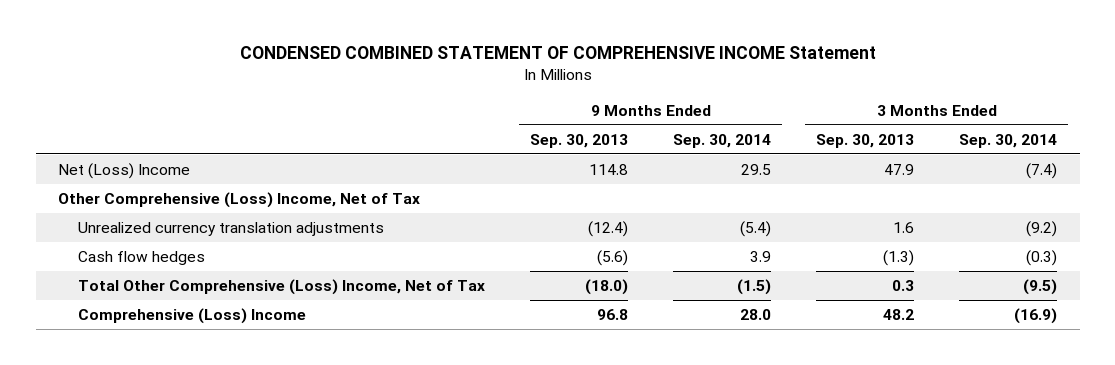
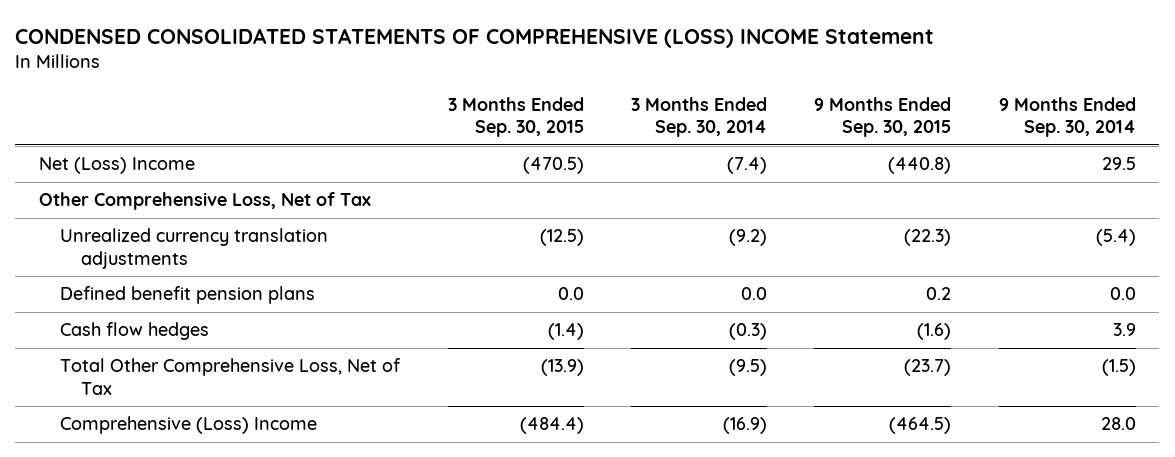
- CONDENSED COMBINED STATEMENT OF COMPREHENSIVE INCOME Statement
+ CONDENSED CONSOLIDATED STATEMENTS OF COMPREHENSIVE (LOSS) INCOME Statement
- | 9 Months Ended Sep. 30, 2013 | 9 Months Ended Sep. 30, 2014 | 3 Months Ended Sep. 30, 2013 | 3 Months Ended Sep. 30, 2014
+ | 3 Months Ended Sep. 30, 2015 | 3 Months Ended Sep. 30, 2014 | 9 Months Ended Sep. 30, 2015 | 9 Months Ended Sep. 30, 2014
- Other Comprehensive (Loss) Income, Net of Tax
+ Other Comprehensive Loss, Net of Tax
+ Defined benefit pension plans | 0.0 | 0.0 | 0.2 | 0.0
- Total Other Comprehensive (Loss) Income, Net of Tax | (18.0) | (1.5) | 0.3 | (9.5)
+ Total Other Comprehensive Loss, Net of Tax | (13.9) | (9.5) | (23.7) | (1.5)

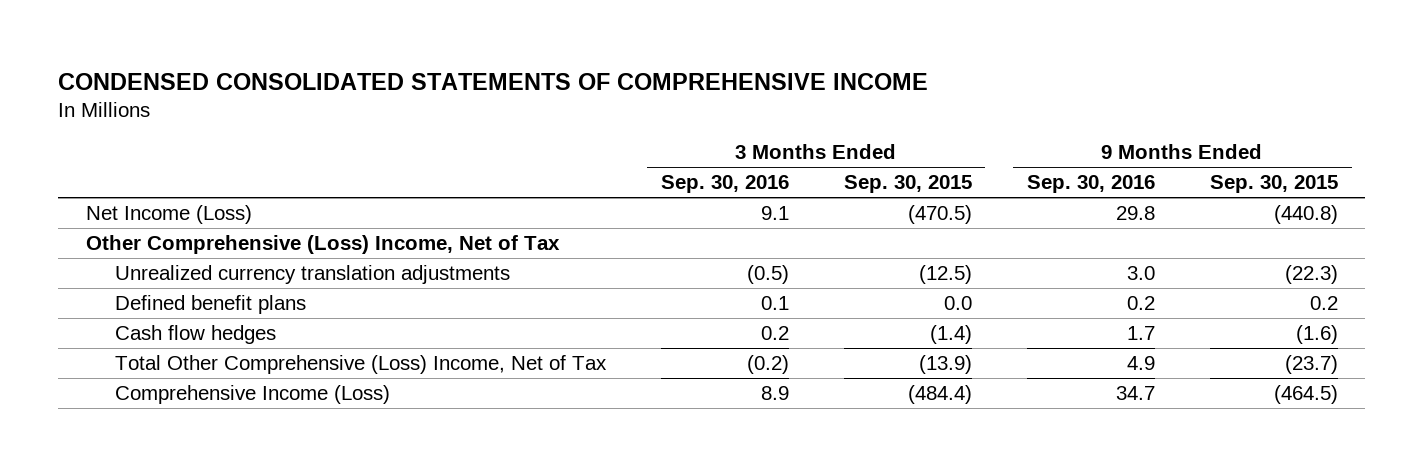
- CONDENSED CONSOLIDATED STATEMENTS OF COMPREHENSIVE (LOSS) INCOME Statement
+ CONDENSED CONSOLIDATED STATEMENTS OF COMPREHENSIVE INCOME
- | 3 Months Ended Sep. 30, 2015 | 3 Months Ended Sep. 30, 2014 | 9 Months Ended Sep. 30, 2015 | 9 Months Ended Sep. 30, 2014
+ | 3 Months Ended Sep. 30, 2016 | 3 Months Ended Sep. 30, 2015 | 9 Months Ended Sep. 30, 2016 | 9 Months Ended Sep. 30, 2015
- Net (Loss) Income | (470.5) | (7.4) | (440.8) | 29.5
- Other Comprehensive Loss, Net of Tax
+ Net Income (Loss) | 9.1 | (470.5) | 29.8 | (440.8)
+ Other Comprehensive (Loss) Income, Net of Tax
- Defined benefit pension plans | 0.0 | 0.0 | 0.2 | 0.0
+ Defined benefit plans | 0.1 | 0.0 | 0.2 | 0.2
- Total Other Comprehensive Loss, Net of Tax | (13.9) | (9.5) | (23.7) | (1.5)
- Comprehensive (Loss) Income | (484.4) | (16.9) | (464.5) | 28.0
+ Total Other Comprehensive (Loss) Income, Net of Tax | (0.2) | (13.9) | 4.9 | (23.7)
+ Comprehensive Income (Loss) | 8.9 | (484.4) | 34.7 | (464.5)

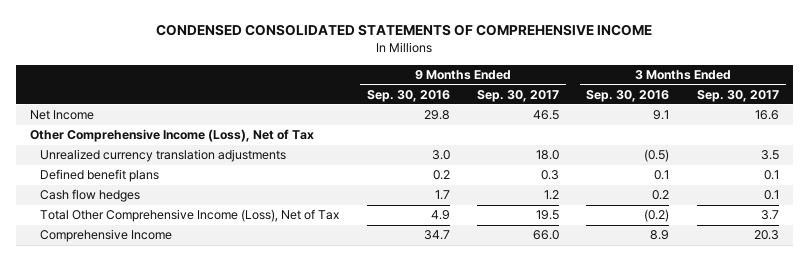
- | 3 Months Ended Sep. 30, 2016 | 3 Months Ended Sep. 30, 2015 | 9 Months Ended Sep. 30, 2016 | 9 Months Ended Sep. 30, 2015
+ | 9 Months Ended Sep. 30, 2016 | 9 Months Ended Sep. 30, 2017 | 3 Months Ended Sep. 30, 2016 | 3 Months Ended Sep. 30, 2017
- Net Income (Loss) | 9.1 | (470.5) | 29.8 | (440.8)
- Other Comprehensive (Loss) Income, Net of Tax
+ Net Income | 29.8 | 46.5 | 9.1 | 16.6
+ Other Comprehensive Income (Loss), Net of Tax
- Total Other Comprehensive (Loss) Income, Net of Tax | (0.2) | (13.9) | 4.9 | (23.7)
- Comprehensive Income (Loss) | 8.9 | (484.4) | 34.7 | (464.5)
+ Total Other Comprehensive Income (Loss), Net of Tax | 4.9 | 19.5 | (0.2) | 3.7
+ Comprehensive Income | 34.7 | 66.0 | 8.9 | 20.3

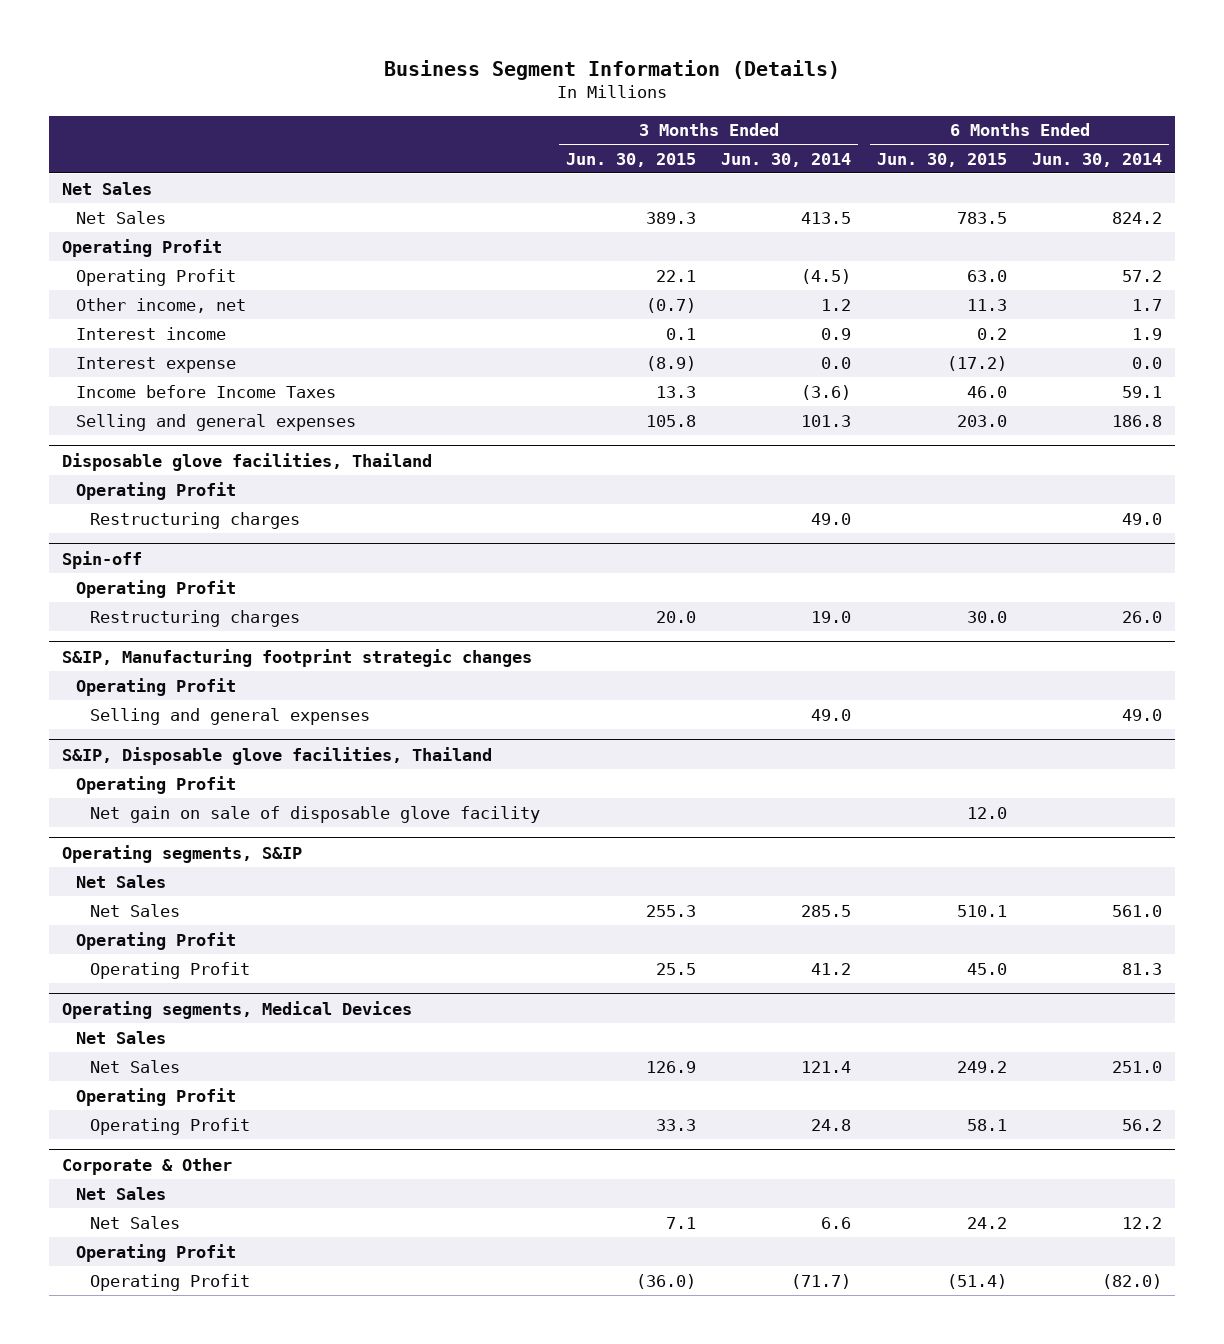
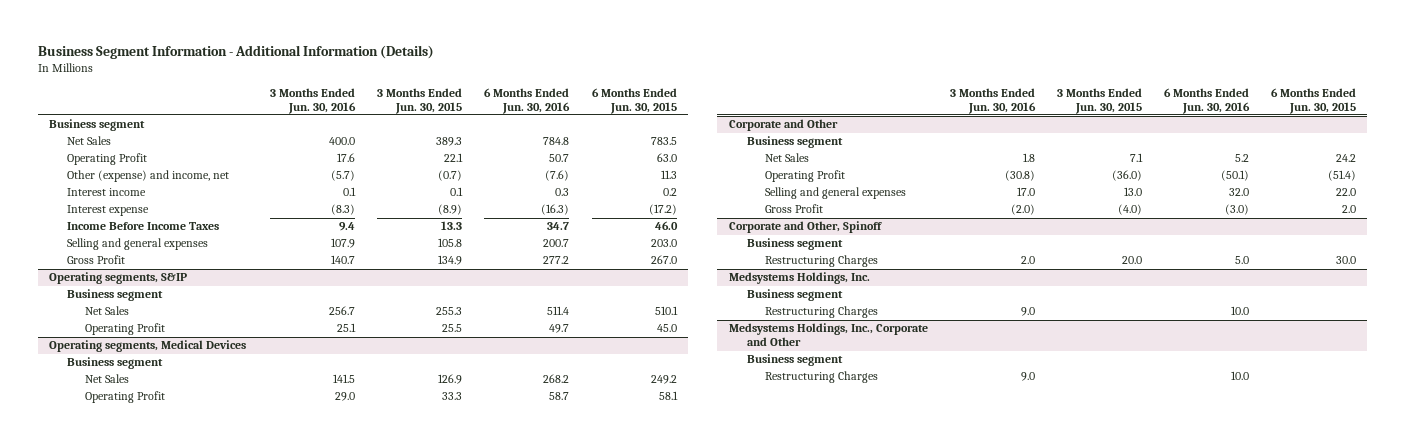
- Business Segment Information (Details)
+ Business Segment Information - Additional Information (Details)
- | 3 Months Ended Jun. 30, 2015 | 3 Months Ended Jun. 30, 2014 | 6 Months Ended Jun. 30, 2015 | 6 Months Ended Jun. 30, 2014
+ | 3 Months Ended Jun. 30, 2016 | 3 Months Ended Jun. 30, 2015 | 6 Months Ended Jun. 30, 2016 | 6 Months Ended Jun. 30, 2015
- Net Sales
+ Business segment
- Operating Profit
- Other income, net | (0.7) | 1.2 | 11.3 | 1.7
+ Other (expense) and income, net | (5.7) | (0.7) | (7.6) | 11.3
- Income before Income Taxes | 13.3 | (3.6) | 46.0 | 59.1
+ Income Before Income Taxes | 9.4 | 13.3 | 34.7 | 46.0
- Disposable glove facilities, Thailand
- Operating Profit
- Restructuring charges | | 49.0 | | 49.0
- Spin-off
- Operating Profit
- Restructuring charges | 20.0 | 19.0 | 30.0 | 26.0
- S&IP, Manufacturing footprint strategic changes
- Operating Profit
- Selling and general expenses | | 49.0 | | 49.0
- S&IP, Disposable glove facilities, Thailand
- Operating Profit
- Net gain on sale of disposable glove facility | | | 12.0 |
+ Gross Profit | 140.7 | 134.9 | 277.2 | 267.0
@ Operating segments, S&IP
- Net Sales
+ Business segment
- Operating Profit
@ Operating segments, Medical Devices
- Net Sales
+ Business segment
- Operating Profit
- Corporate & Other
- Net Sales
+ Corporate and Other
+ Business segment
- Operating Profit
+ Selling and general expenses | 17.0 | 13.0 | 32.0 | 22.0
+ Gross Profit | (2.0) | (4.0) | (3.0) | 2.0
+ Corporate and Other, Spinoff
+ Business segment
+ Restructuring Charges | 2.0 | 20.0 | 5.0 | 30.0
+ Medsystems Holdings, Inc.
+ Business segment
+ Restructuring Charges | 9.0 | | 10.0 |
+ Medsystems Holdings, Inc., Corporate and Other
+ Business segment
+ Restructuring Charges | 9.0 | | 10.0 |

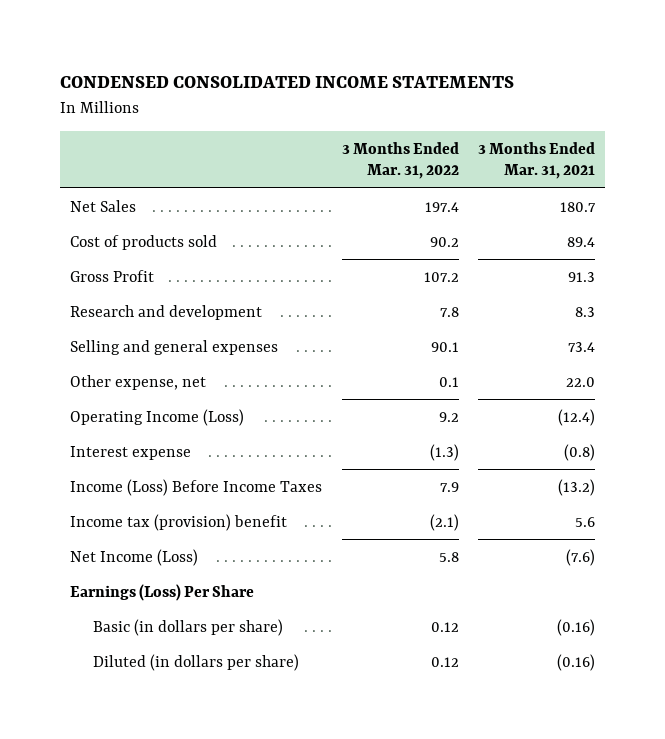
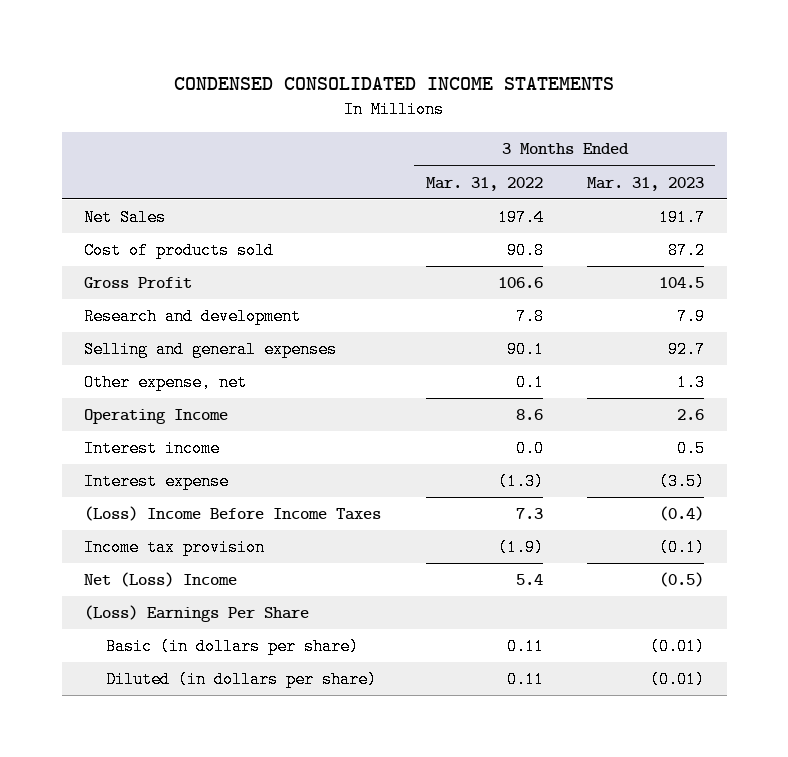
- | 3 Months Ended Mar. 31, 2022 | 3 Months Ended Mar. 31, 2021
+ | 3 Months Ended Mar. 31, 2022 | 3 Months Ended Mar. 31, 2023
- Cost of products sold | 90.2 | 89.4
- Gross Profit | 107.2 | 91.3
+ Cost of products sold | 90.8 | 87.2
+ Gross Profit | 106.6 | 104.5
- Operating Income (Loss) | 9.2 | (12.4)
+ Operating Income | 8.6 | 2.6
+ Interest income | 0.0 | 0.5
- Income (Loss) Before Income Taxes | 7.9 | (13.2)
- Income tax (provision) benefit | (2.1) | 5.6
- Net Income (Loss) | 5.8 | (7.6)
- Earnings (Loss) Per Share
- Basic (in dollars per share) | 0.12 | (0.16)
- Diluted (in dollars per share) | 0.12 | (0.16)
+ (Loss) Income Before Income Taxes | 7.3 | (0.4)
+ Income tax provision | (1.9) | (0.1)
+ Net (Loss) Income | 5.4 | (0.5)
+ (Loss) Earnings Per Share
+ Basic (in dollars per share) | 0.11 | (0.01)
+ Diluted (in dollars per share) | 0.11 | (0.01)

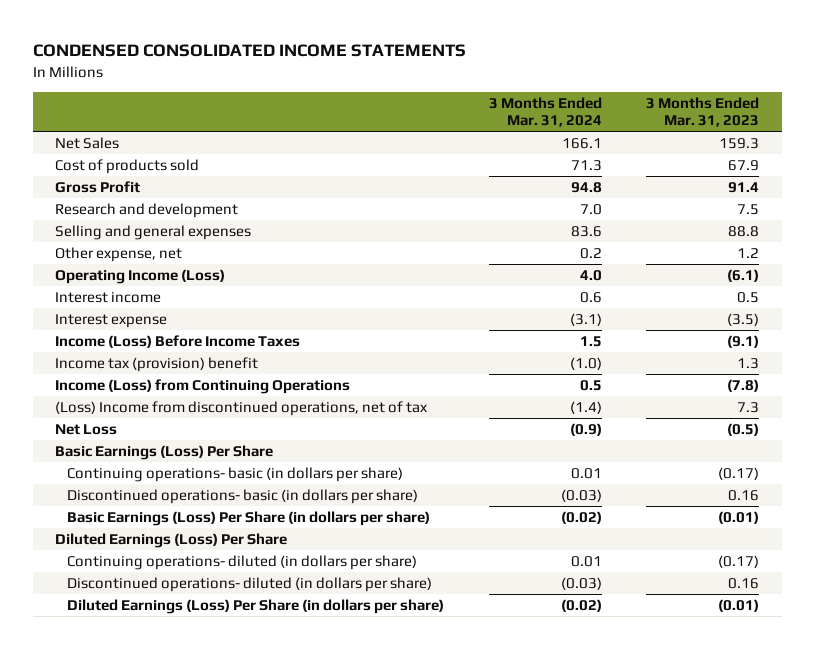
- | 3 Months Ended Mar. 31, 2022 | 3 Months Ended Mar. 31, 2023
+ | 3 Months Ended Mar. 31, 2024 | 3 Months Ended Mar. 31, 2023
- Net Sales | 197.4 | 191.7
- Cost of products sold | 90.8 | 87.2
- Gross Profit | 106.6 | 104.5
- Research and development | 7.8 | 7.9
- Selling and general expenses | 90.1 | 92.7
- Other expense, net | 0.1 | 1.3
- Operating Income | 8.6 | 2.6
+ Net Sales | 166.1 | 159.3
+ Cost of products sold | 71.3 | 67.9
+ Gross Profit | 94.8 | 91.4
+ Research and development | 7.0 | 7.5
+ Selling and general expenses | 83.6 | 88.8
+ Other expense, net | 0.2 | 1.2
+ Operating Income (Loss) | 4.0 | (6.1)
- (Loss) Income Before Income Taxes | 7.3 | (0.4)
- Income tax provision | (1.9) | (0.1)
- Net (Loss) Income | 5.4 | (0.5)
- (Loss) Earnings Per Share
- Basic (in dollars per share) | 0.11 | (0.01)
- Diluted (in dollars per share) | 0.11 | (0.01)
+ Income (Loss) Before Income Taxes | 1.5 | (9.1)
+ Income tax (provision) benefit | (1.0) | 1.3
+ Income (Loss) from Continuing Operations | 0.5 | (7.8)
+ (Loss) Income from discontinued operations, net of tax | (1.4) | 7.3
+ Net Loss | (0.9) | (0.5)
+ Basic Earnings (Loss) Per Share
+ Continuing operations- basic (in dollars per share) | 0.01 | (0.17)
+ Discontinued operations- basic (in dollars per share) | (0.03) | 0.16
+ Basic Earnings (Loss) Per Share (in dollars per share) | (0.02) | (0.01)
+ Diluted Earnings (Loss) Per Share
+ Continuing operations- diluted (in dollars per share) | 0.01 | (0.17)
+ Discontinued operations- diluted (in dollars per share) | (0.03) | 0.16
+ Diluted Earnings (Loss) Per Share (in dollars per share) | (0.02) | (0.01)

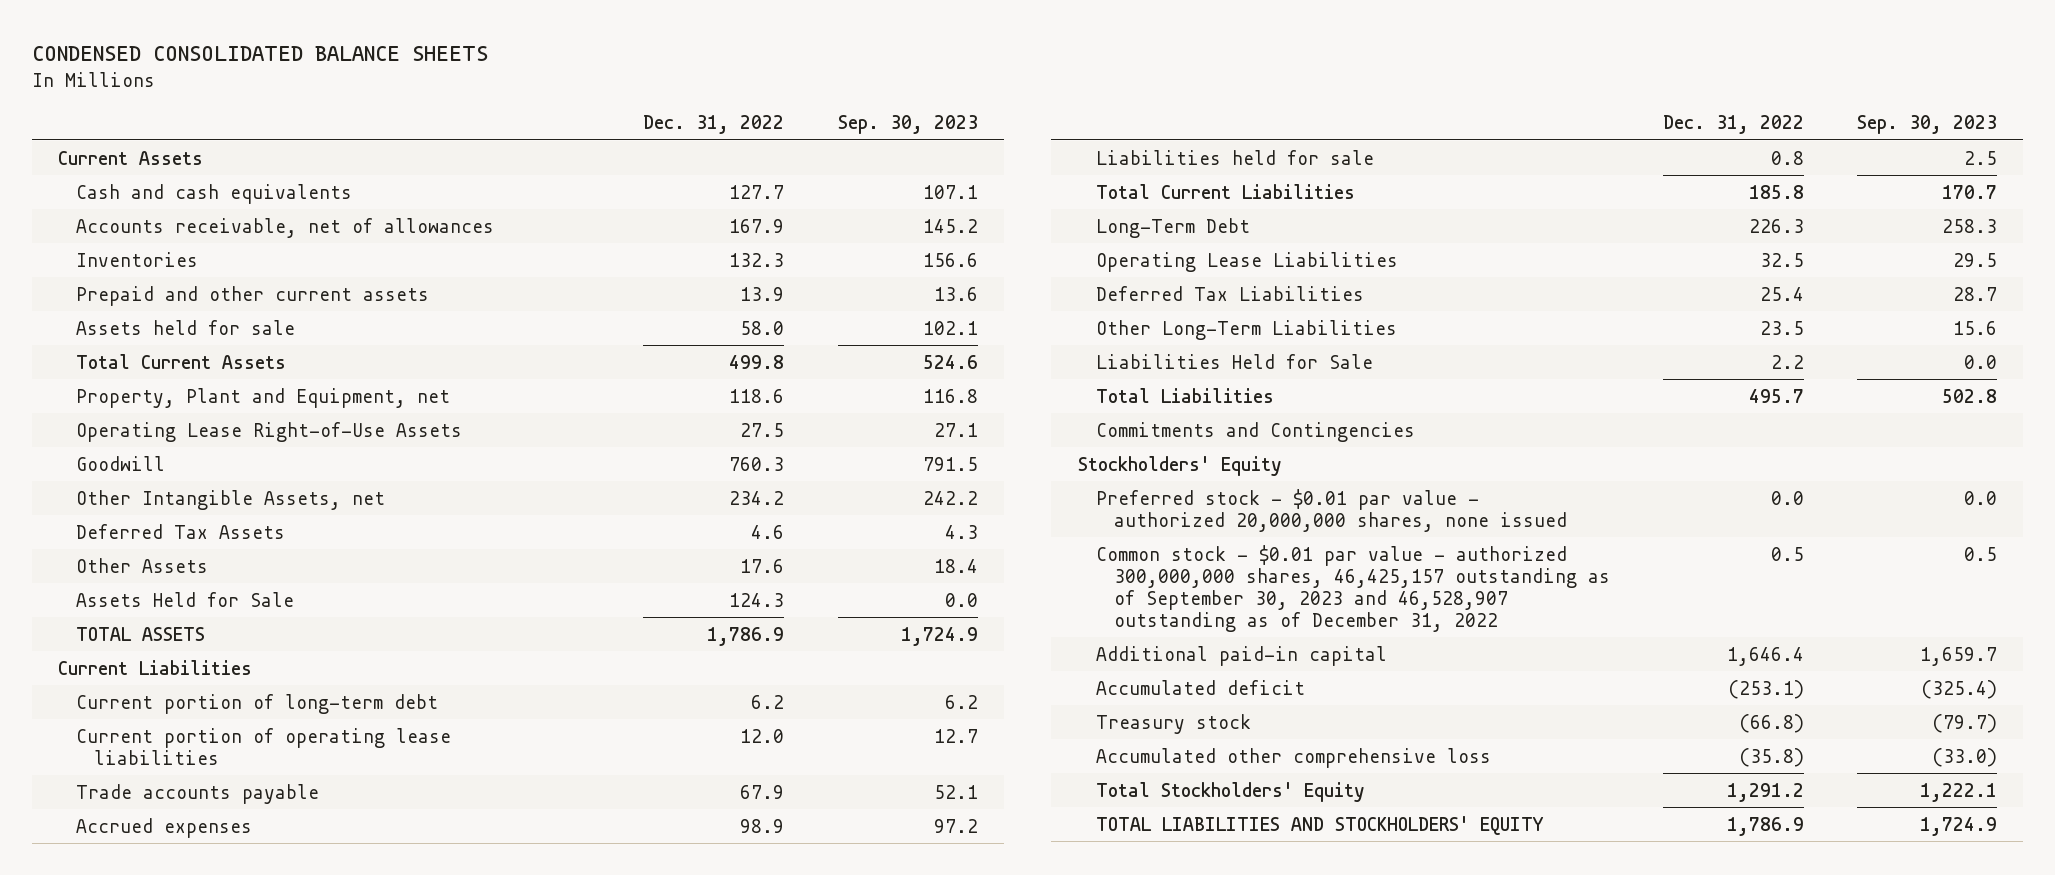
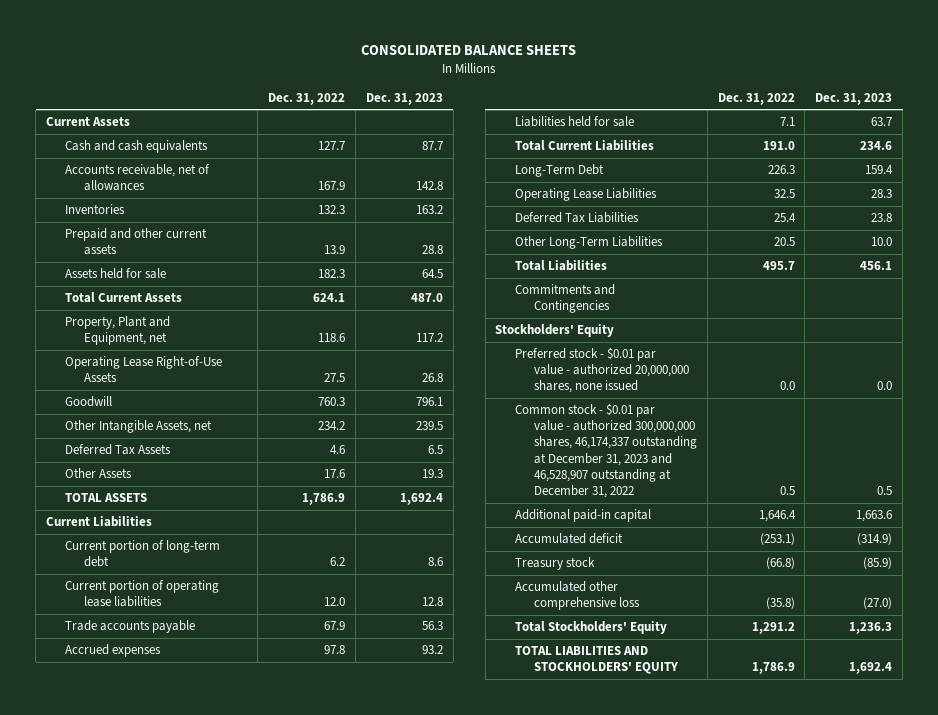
- CONDENSED CONSOLIDATED BALANCE SHEETS
+ CONSOLIDATED BALANCE SHEETS
- | Dec. 31, 2022 | Sep. 30, 2023
+ | Dec. 31, 2022 | Dec. 31, 2023
- Assets held for sale | 58.0 | 102.1
- Total Current Assets | 499.8 | 524.6
+ Assets held for sale | 182.3 | 64.5
+ Total Current Assets | 624.1 | 487.0
- Assets Held for Sale | 124.3 | 0.0
- Accrued expenses | 98.9 | 97.2
- Liabilities held for sale | 0.8 | 2.5
- Total Current Liabilities | 185.8 | 170.7
+ Accrued expenses | 97.8 | 93.2
+ Liabilities held for sale | 7.1 | 63.7
+ Total Current Liabilities | 191.0 | 234.6
- Other Long-Term Liabilities | 23.5 | 15.6
- Liabilities Held for Sale | 2.2 | 0.0
+ Other Long-Term Liabilities | 20.5 | 10.0
- Common stock - $0.01 par value - authorized 300,000,000 shares, 46,425,157 outstanding as of September 30, 2023 and 46,528,907 outstanding as of December 31, 2022 | 0.5 | 0.5
+ Common stock - $0.01 par value - authorized 300,000,000 shares, 46,174,337 outstanding at December 31, 2023 and 46,528,907 outstanding at December 31, 2022 | 0.5 | 0.5

